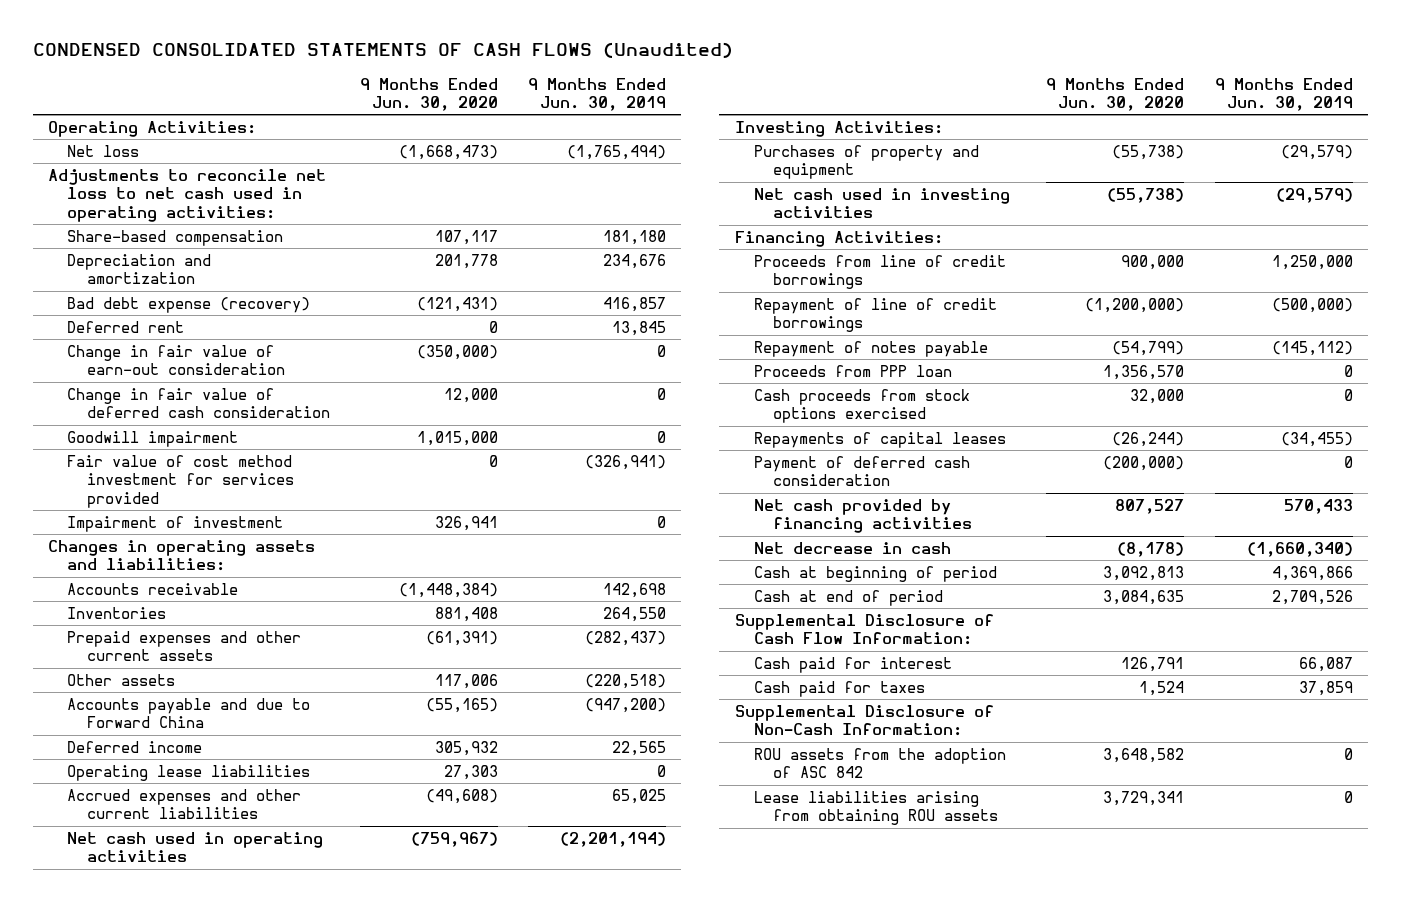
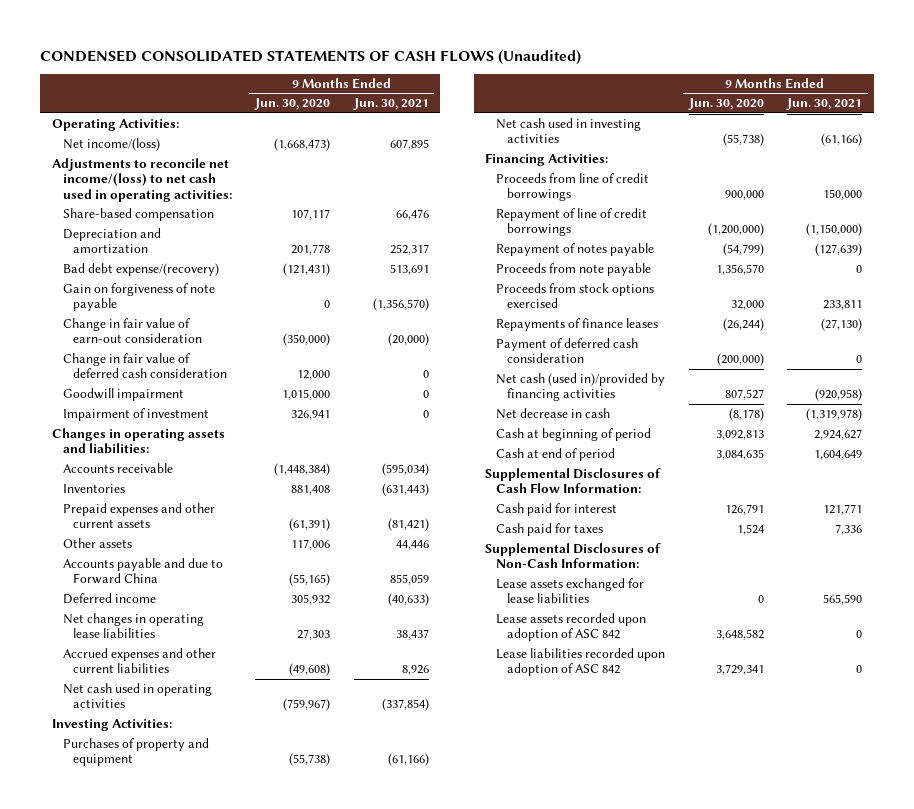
- | 9 Months Ended Jun. 30, 2020 | 9 Months Ended Jun. 30, 2019
+ | 9 Months Ended Jun. 30, 2020 | 9 Months Ended Jun. 30, 2021
- Net loss | (1,668,473) | (1,765,494)
- Adjustments to reconcile net loss to net cash used in operating activities:
+ Net income/(loss) | (1,668,473) | 607,895
+ Adjustments to reconcile net income/(loss) to net cash used in operating activities:
- Bad debt expense (recovery) | (121,431) | 416,857
- Deferred rent | 0 | 13,845
+ Bad debt expense/(recovery) | (121,431) | 513,691
+ Gain on forgiveness of note payable | 0 | (1,356,570)
- Fair value of cost method investment for services provided | 0 | (326,941)
- Operating lease liabilities | 27,303 | 0
+ Net changes in operating lease liabilities | 27,303 | 38,437
- Proceeds from PPP loan | 1,356,570 | 0
- Cash proceeds from stock options exercised | 32,000 | 0
- Repayments of capital leases | (26,244) | (34,455)
+ Proceeds from note payable | 1,356,570 | 0
+ Proceeds from stock options exercised | 32,000 | 233,811
+ Repayments of finance leases | (26,244) | (27,130)
- Net cash provided by financing activities | 807,527 | 570,433
+ Net cash (used in)/provided by financing activities | 807,527 | (920,958)
- Supplemental Disclosure of Cash Flow Information:
+ Supplemental Disclosures of Cash Flow Information:
- Supplemental Disclosure of Non-Cash Information:
- ROU assets from the adoption of ASC 842 | 3,648,582 | 0
- Lease liabilities arising from obtaining ROU assets | 3,729,341 | 0
+ Supplemental Disclosures of Non-Cash Information:
+ Lease assets exchanged for lease liabilities | 0 | 565,590
+ Lease assets recorded upon adoption of ASC 842 | 3,648,582 | 0
+ Lease liabilities recorded upon adoption of ASC 842 | 3,729,341 | 0

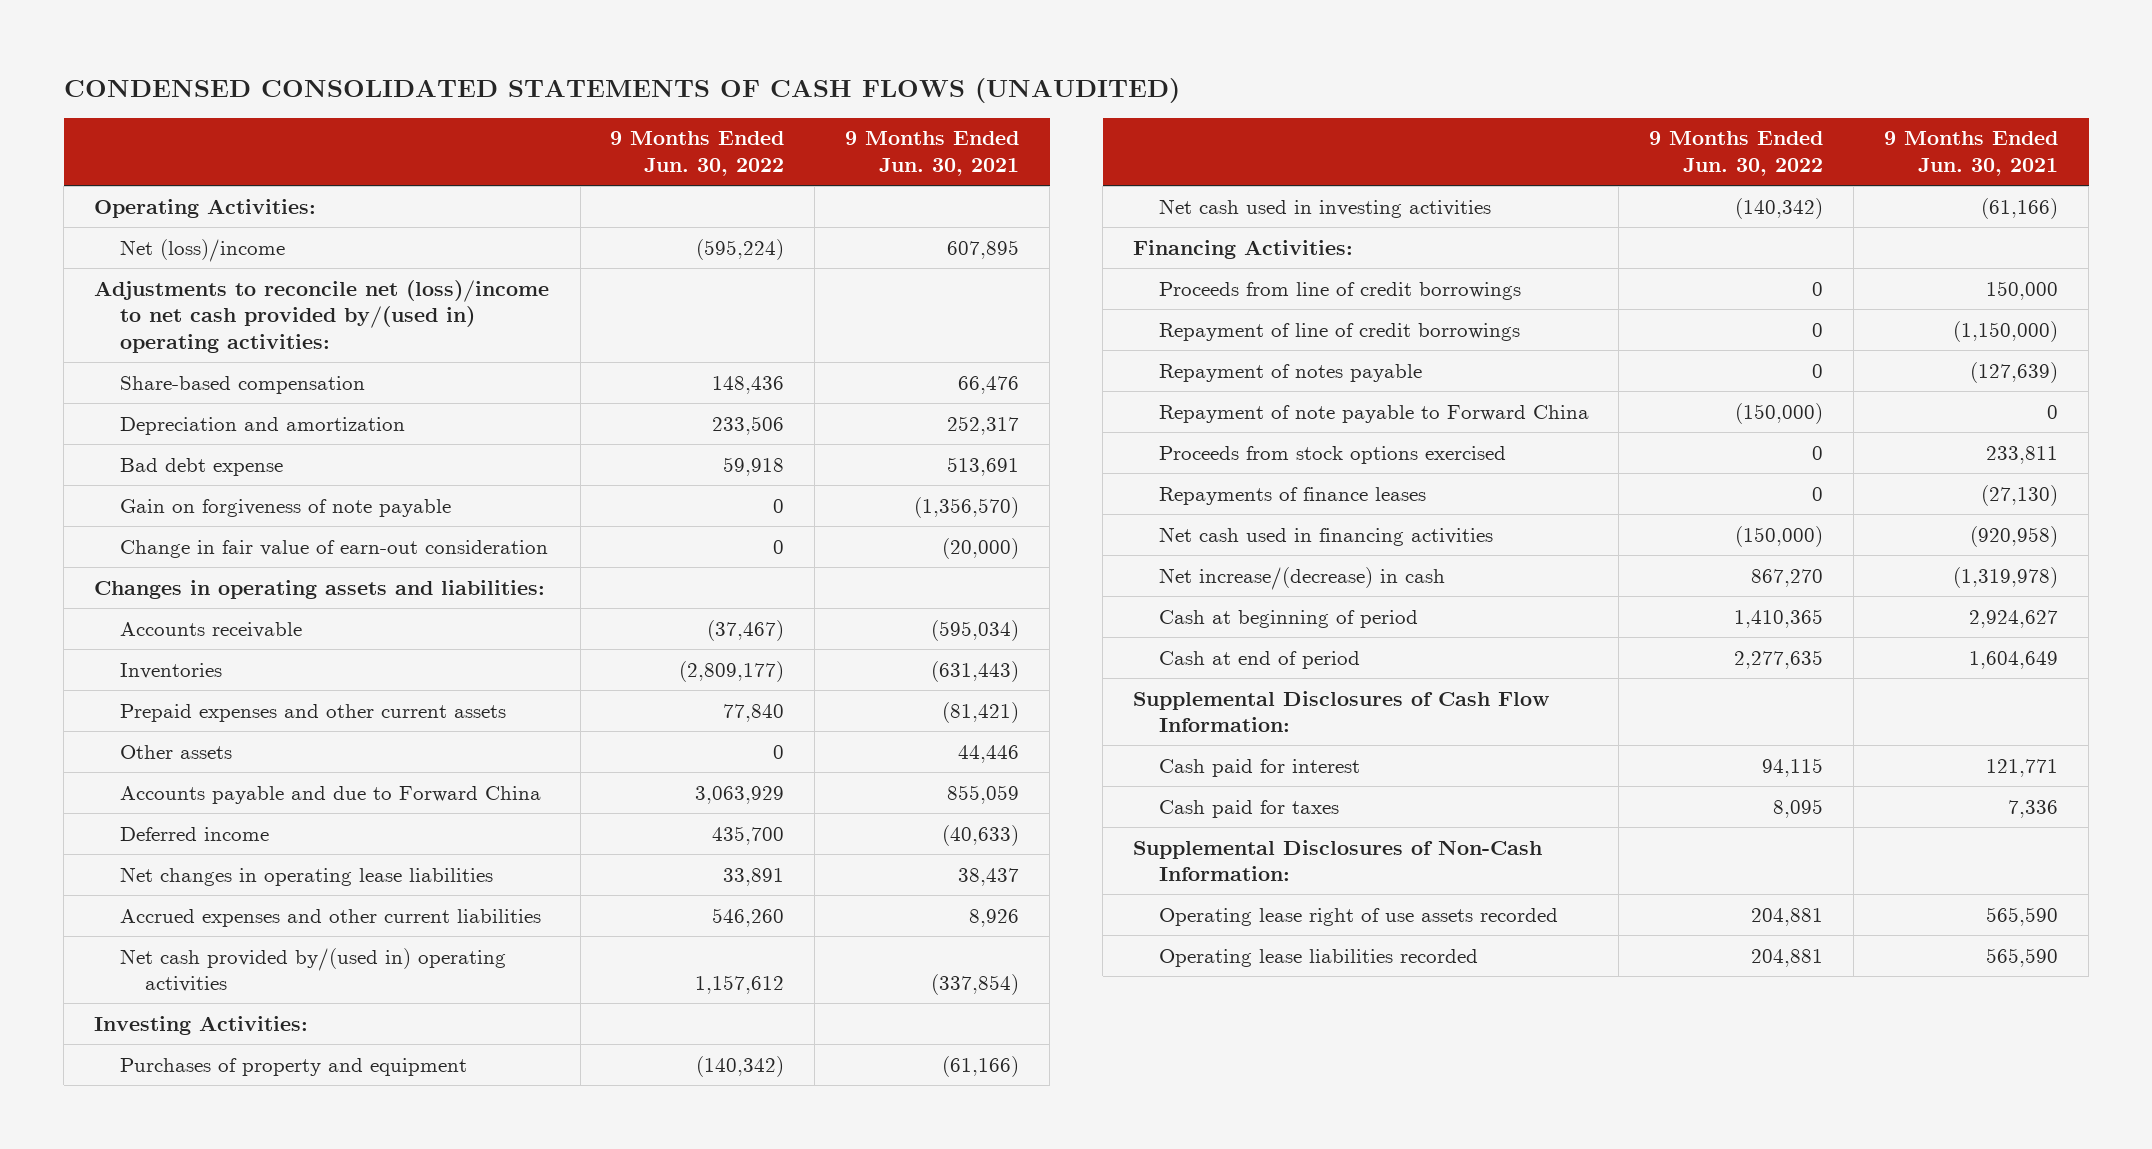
- CONDENSED CONSOLIDATED STATEMENTS OF CASH FLOWS (Unaudited)
+ CONDENSED CONSOLIDATED STATEMENTS OF CASH FLOWS (UNAUDITED)
- | 9 Months Ended Jun. 30, 2020 | 9 Months Ended Jun. 30, 2021
+ | 9 Months Ended Jun. 30, 2022 | 9 Months Ended Jun. 30, 2021
- Net income/(loss) | (1,668,473) | 607,895
- Adjustments to reconcile net income/(loss) to net cash used in operating activities:
+ Net (loss)/income | (595,224) | 607,895
+ Adjustments to reconcile net (loss)/income to net cash provided by/(used in) operating activities:
- Bad debt expense/(recovery) | (121,431) | 513,691
+ Bad debt expense | 59,918 | 513,691
- Change in fair value of deferred cash consideration | 12,000 | 0
- Goodwill impairment | 1,015,000 | 0
- Impairment of investment | 326,941 | 0
- Net cash used in operating activities | (759,967) | (337,854)
+ Net cash provided by/(used in) operating activities | 1,157,612 | (337,854)
- Proceeds from note payable | 1,356,570 | 0
+ Repayment of note payable to Forward China | (150,000) | 0
- Payment of deferred cash consideration | (200,000) | 0
- Net cash (used in)/provided by financing activities | 807,527 | (920,958)
- Net decrease in cash | (8,178) | (1,319,978)
+ Net cash used in financing activities | (150,000) | (920,958)
+ Net increase/(decrease) in cash | 867,270 | (1,319,978)
- Lease assets exchanged for lease liabilities | 0 | 565,590
- Lease assets recorded upon adoption of ASC 842 | 3,648,582 | 0
- Lease liabilities recorded upon adoption of ASC 842 | 3,729,341 | 0
+ Operating lease right of use assets recorded | 204,881 | 565,590
+ Operating lease liabilities recorded | 204,881 | 565,590

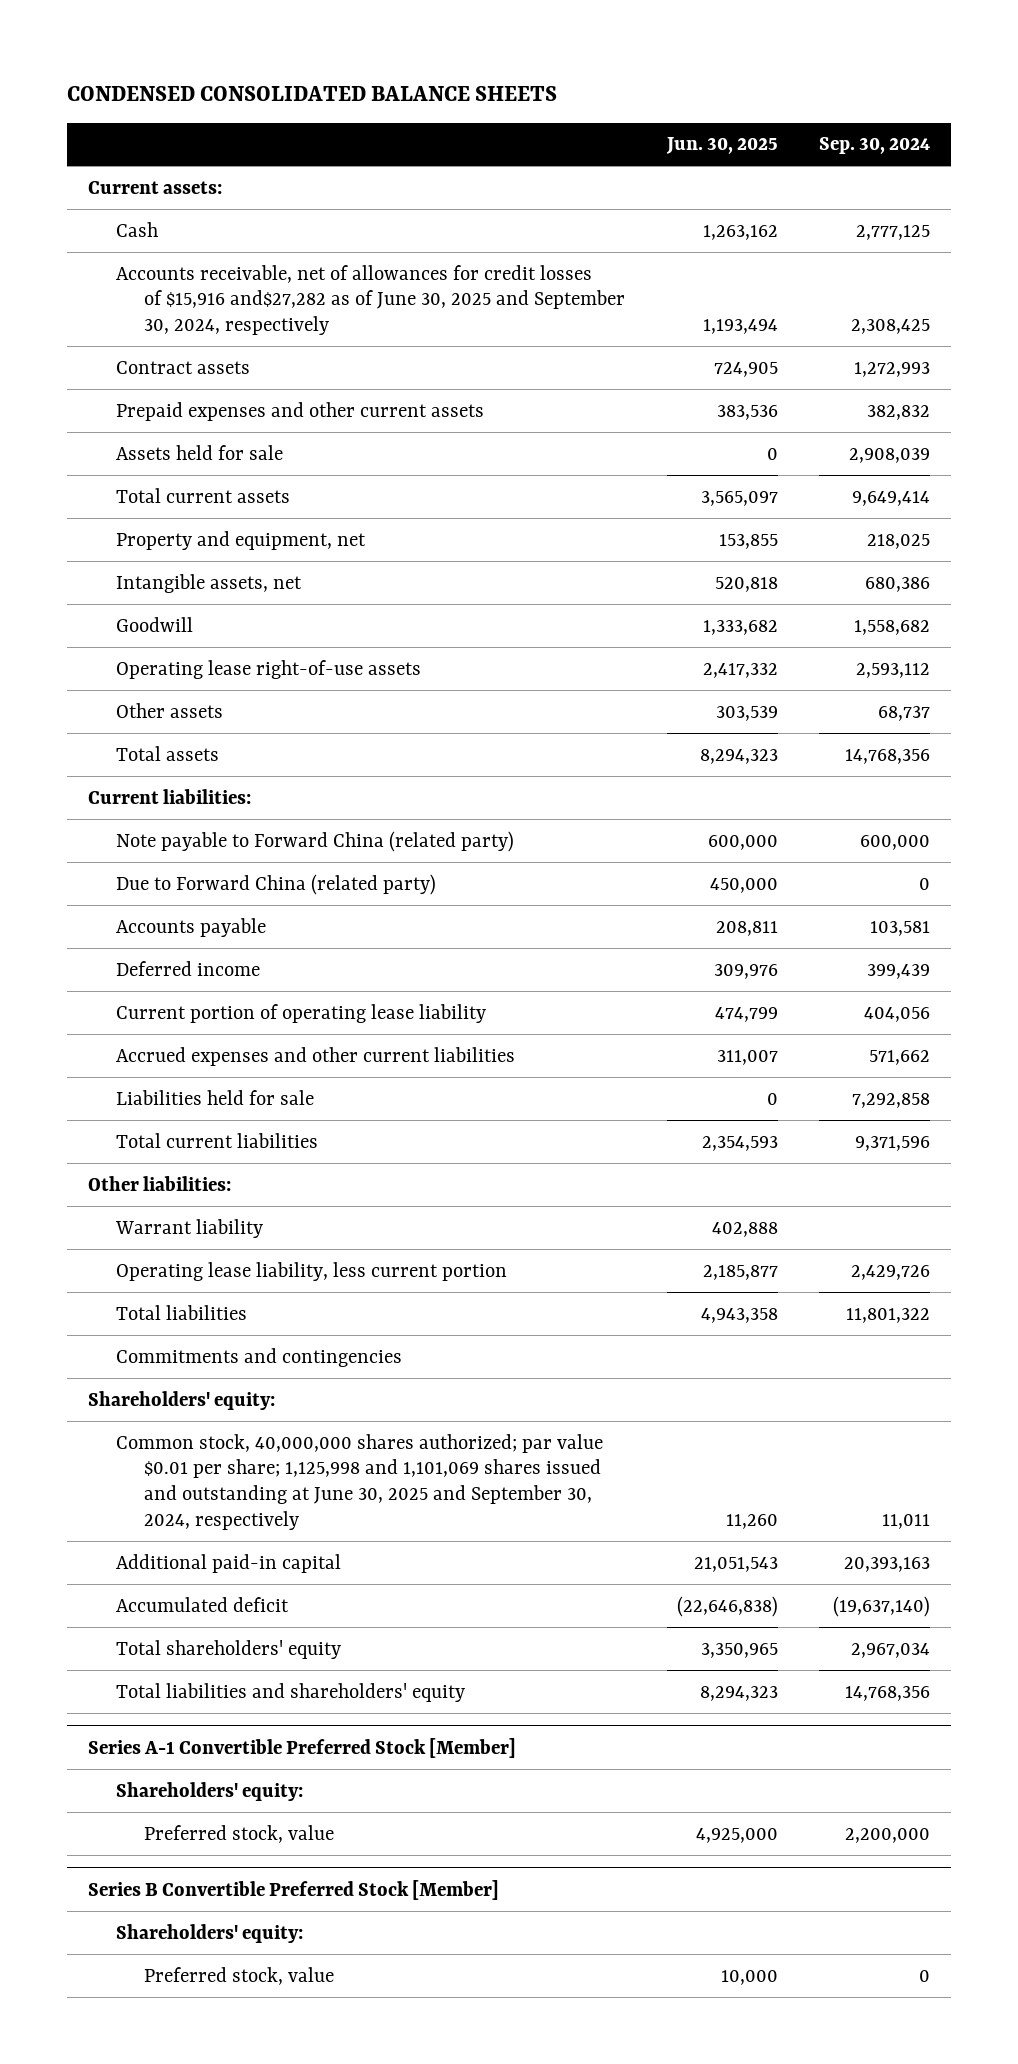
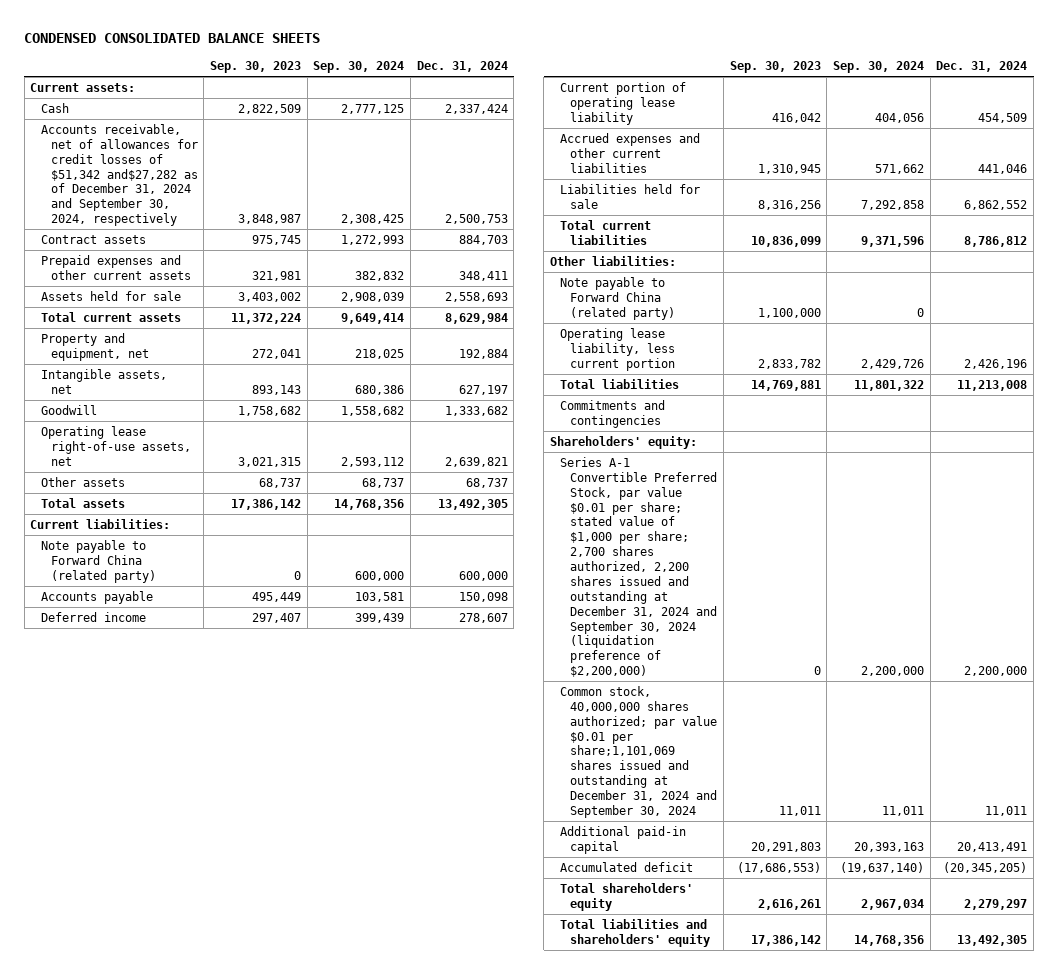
- | Jun. 30, 2025 | Sep. 30, 2024
+ | Sep. 30, 2023 | Sep. 30, 2024 | Dec. 31, 2024
- Accounts receivable, net of allowances for credit losses of $15,916 and$27,282 as of June 30, 2025 and September 30, 2024, respectively | 1,193,494 | 2,308,425
+ Accounts receivable, net of allowances for credit losses of $51,342 and$27,282 as of December 31, 2024 and September 30, 2024, respectively | 3,848,987 | 2,308,425 | 2,500,753
- Operating lease right-of-use assets | 2,417,332 | 2,593,112
+ Operating lease right-of-use assets, net | 3,021,315 | 2,593,112 | 2,639,821
- Due to Forward China (related party) | 450,000 | 0
- Warrant liability | 402,888 |
+ Note payable to Forward China (related party) | 1,100,000 | 0 |
- Common stock, 40,000,000 shares authorized; par value $0.01 per share; 1,125,998 and 1,101,069 shares issued and outstanding at June 30, 2025 and September 30, 2024, respectively | 11,260 | 11,011
+ Series A-1 Convertible Preferred Stock, par value $0.01 per share; stated value of $1,000 per share; 2,700 shares authorized, 2,200 shares issued and outstanding at December 31, 2024 and September 30, 2024 (liquidation preference of $2,200,000) | 0 | 2,200,000 | 2,200,000
+ Common stock, 40,000,000 shares authorized; par value $0.01 per share;1,101,069 shares issued and outstanding at December 31, 2024 and September 30, 2024 | 11,011 | 11,011 | 11,011
- Series A-1 Convertible Preferred Stock [Member]
- Shareholders' equity:
- Preferred stock, value | 4,925,000 | 2,200,000
- Series B Convertible Preferred Stock [Member]
- Shareholders' equity:
- Preferred stock, value | 10,000 | 0

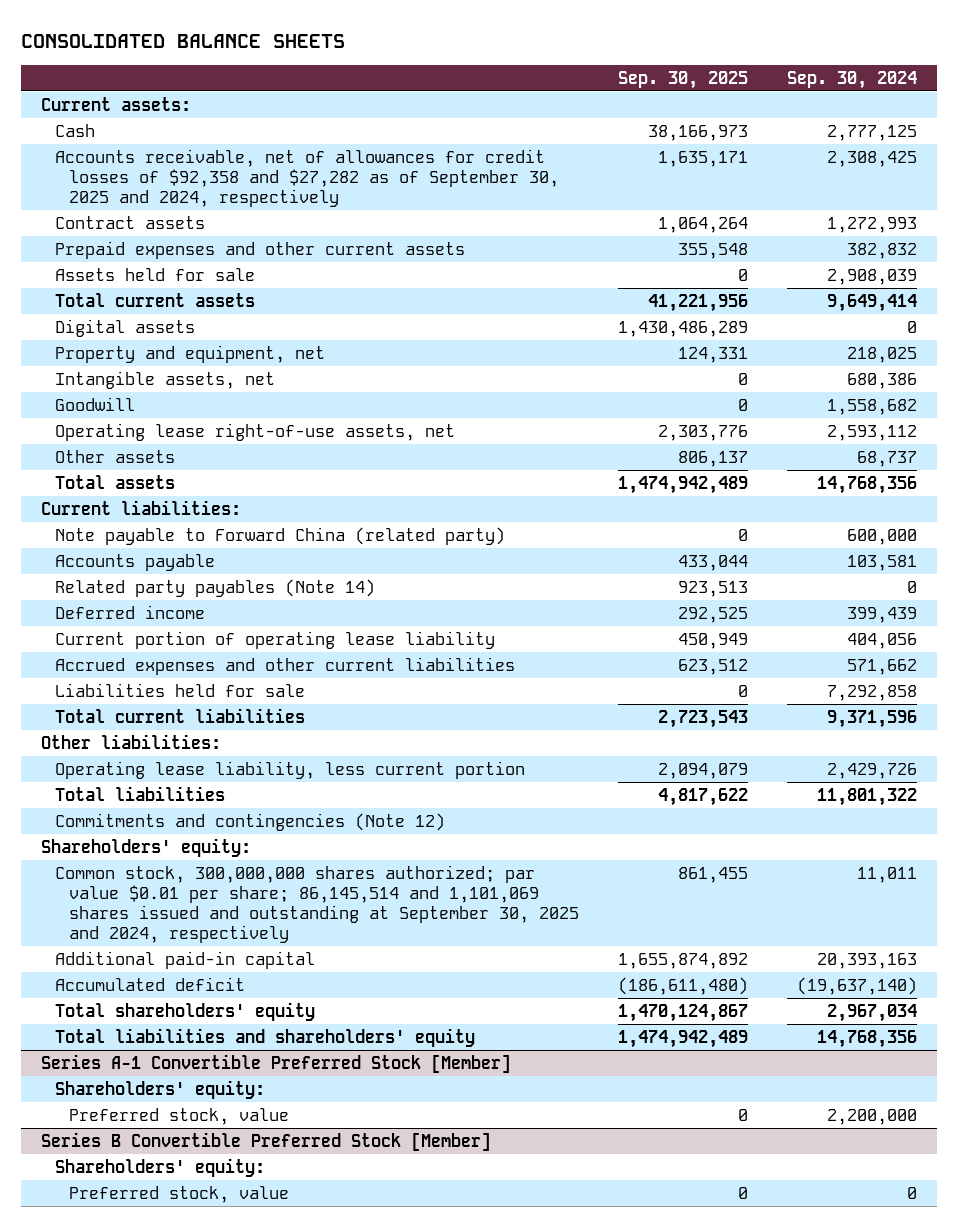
- CONDENSED CONSOLIDATED BALANCE SHEETS
+ CONSOLIDATED BALANCE SHEETS
- | Sep. 30, 2023 | Sep. 30, 2024 | Dec. 31, 2024
+ | Sep. 30, 2025 | Sep. 30, 2024
- Accounts receivable, net of allowances for credit losses of $51,342 and$27,282 as of December 31, 2024 and September 30, 2024, respectively | 3,848,987 | 2,308,425 | 2,500,753
+ Accounts receivable, net of allowances for credit losses of $92,358 and $27,282 as of September 30, 2025 and 2024, respectively | 1,635,171 | 2,308,425
+ Digital assets | 1,430,486,289 | 0
+ Related party payables (Note 14) | 923,513 | 0
- Note payable to Forward China (related party) | 1,100,000 | 0 |
- Commitments and contingencies
+ Commitments and contingencies (Note 12)
- Series A-1 Convertible Preferred Stock, par value $0.01 per share; stated value of $1,000 per share; 2,700 shares authorized, 2,200 shares issued and outstanding at December 31, 2024 and September 30, 2024 (liquidation preference of $2,200,000) | 0 | 2,200,000 | 2,200,000
- Common stock, 40,000,000 shares authorized; par value $0.01 per share;1,101,069 shares issued and outstanding at December 31, 2024 and September 30, 2024 | 11,011 | 11,011 | 11,011
+ Common stock, 300,000,000 shares authorized; par value $0.01 per share; 86,145,514 and 1,101,069 shares issued and outstanding at September 30, 2025 and 2024, respectively | 861,455 | 11,011
+ Series A-1 Convertible Preferred Stock [Member]
+ Shareholders' equity:
+ Preferred stock, value | 0 | 2,200,000
+ Series B Convertible Preferred Stock [Member]
+ Shareholders' equity:
+ Preferred stock, value | 0 | 0

